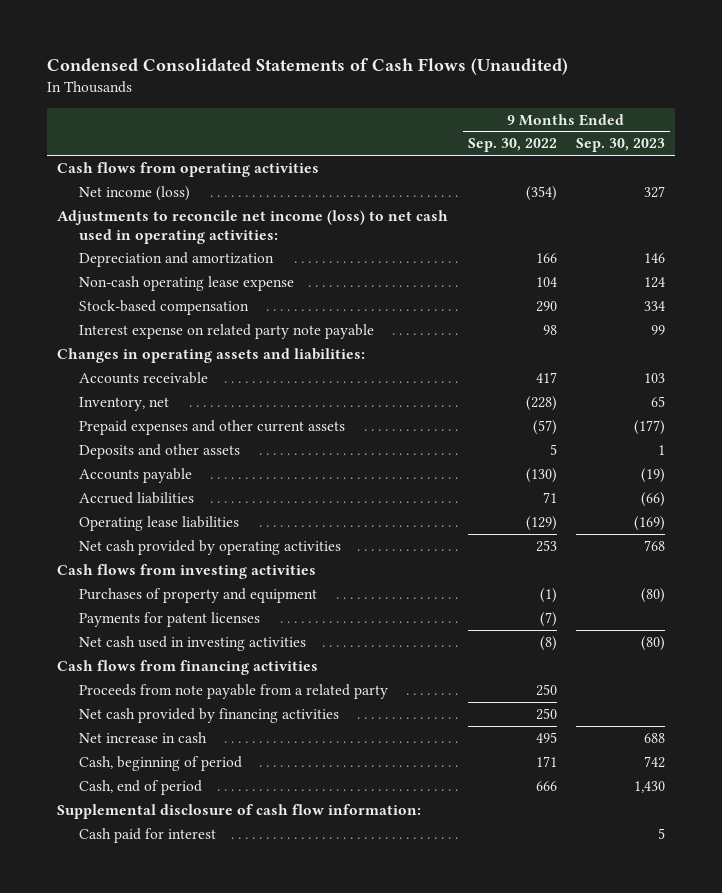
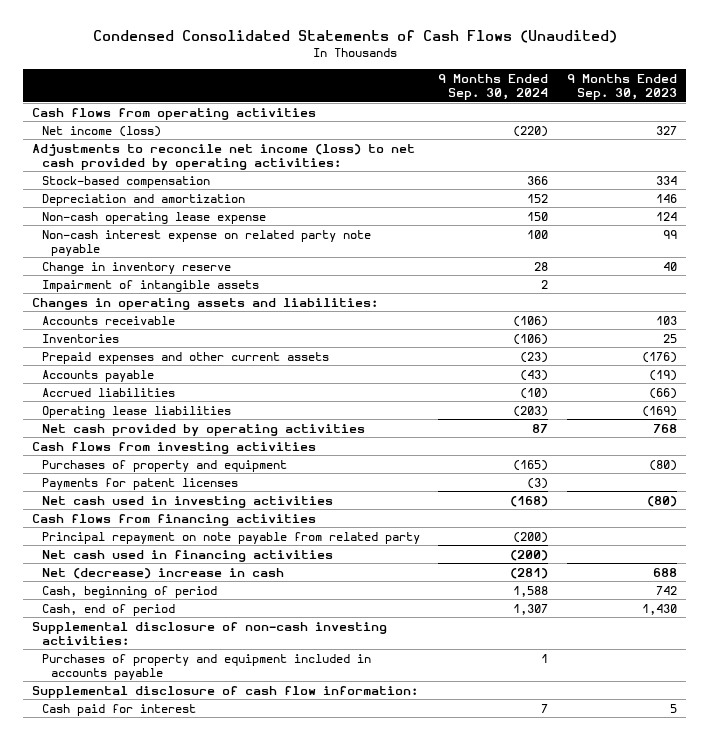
- | 9 Months Ended Sep. 30, 2022 | 9 Months Ended Sep. 30, 2023
+ | 9 Months Ended Sep. 30, 2024 | 9 Months Ended Sep. 30, 2023
- Adjustments to reconcile net income (loss) to net cash used in operating activities:
+ Adjustments to reconcile net income (loss) to net cash provided by operating activities:
moved up: Stock-based compensation | 366 | 334
- Interest expense on related party note payable | 98 | 99
+ Non-cash interest expense on related party note payable | 100 | 99
+ Change in inventory reserve | 28 | 40
+ Impairment of intangible assets | 2 |
- Inventory, net | (228) | 65
- Prepaid expenses and other current assets | (57) | (177)
- Deposits and other assets | 5 | 1
+ Inventories | (106) | 25
+ Prepaid expenses and other current assets | (23) | (176)
- Proceeds from note payable from a related party | 250 |
- Net cash provided by financing activities | 250 |
- Net increase in cash | 495 | 688
+ Principal repayment on note payable from related party | (200) |
+ Net cash used in financing activities | (200) |
+ Net (decrease) increase in cash | (281) | 688
+ Supplemental disclosure of non-cash investing activities:
+ Purchases of property and equipment included in accounts payable | 1 |

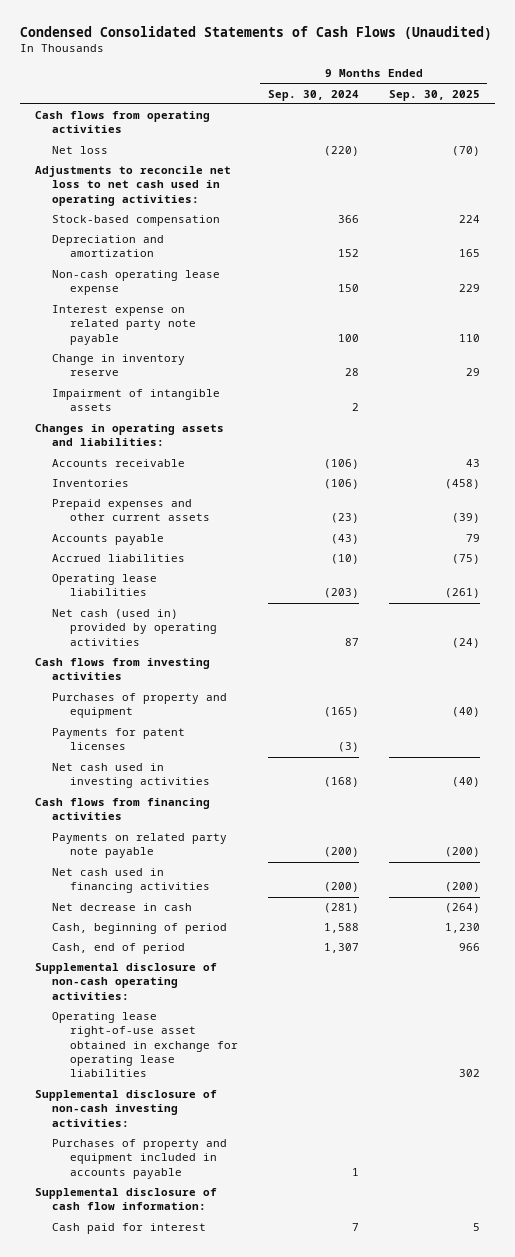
- | 9 Months Ended Sep. 30, 2024 | 9 Months Ended Sep. 30, 2023
+ | 9 Months Ended Sep. 30, 2024 | 9 Months Ended Sep. 30, 2025
- Net income (loss) | (220) | 327
- Adjustments to reconcile net income (loss) to net cash provided by operating activities:
+ Net loss | (220) | (70)
+ Adjustments to reconcile net loss to net cash used in operating activities:
- Non-cash interest expense on related party note payable | 100 | 99
+ Interest expense on related party note payable | 100 | 110
- Net cash provided by operating activities | 87 | 768
+ Net cash (used in) provided by operating activities | 87 | (24)
- Principal repayment on note payable from related party | (200) |
+ Payments on related party note payable | (200) | (200)
- Net (decrease) increase in cash | (281) | 688
+ Net decrease in cash | (281) | (264)
+ Supplemental disclosure of non-cash operating activities:
+ Operating lease right-of-use asset obtained in exchange for operating lease liabilities | | 302

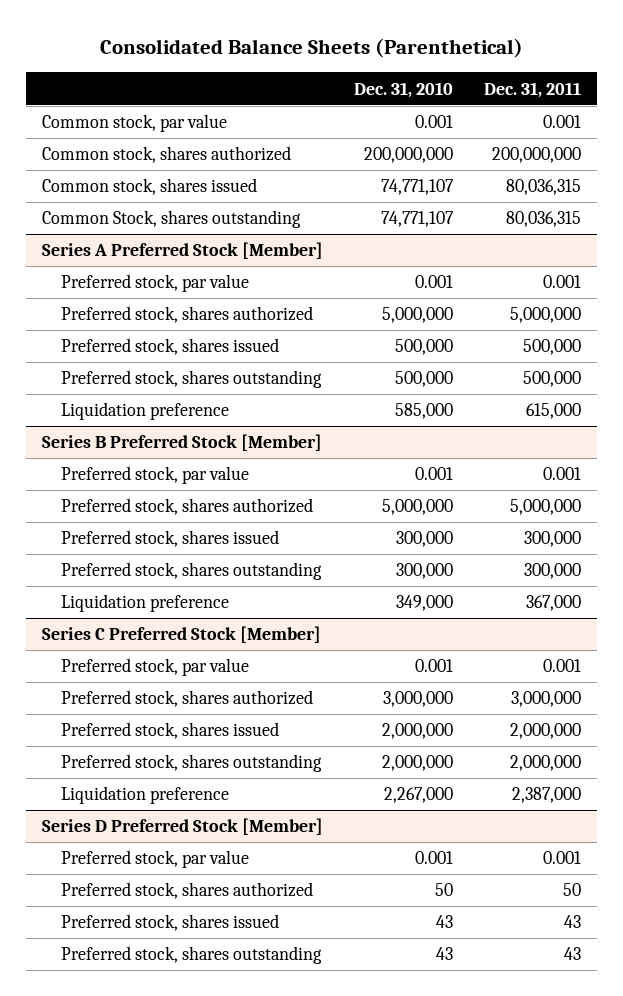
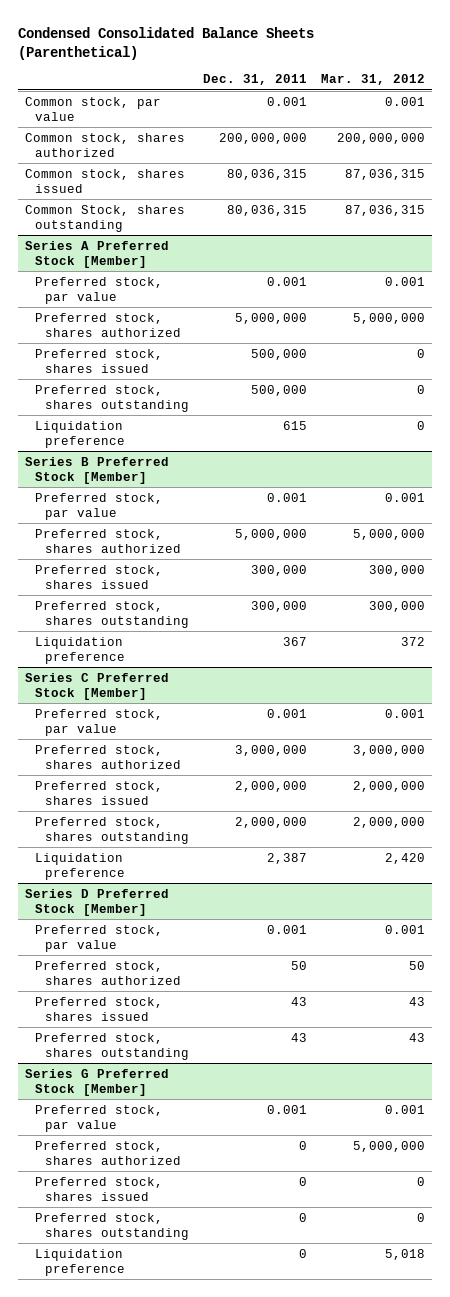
- Consolidated Balance Sheets (Parenthetical)
+ Condensed Consolidated Balance Sheets (Parenthetical)
- | Dec. 31, 2010 | Dec. 31, 2011
+ | Dec. 31, 2011 | Mar. 31, 2012
@ Series A Preferred Stock [Member]
- Liquidation preference | 585,000 | 615,000
+ Liquidation preference | 615 | 0
@ Series B Preferred Stock [Member]
- Liquidation preference | 349,000 | 367,000
+ Liquidation preference | 367 | 372
@ Series C Preferred Stock [Member]
- Liquidation preference | 2,267,000 | 2,387,000
+ Liquidation preference | 2,387 | 2,420
+ Series G Preferred Stock [Member]
+ Preferred stock, par value | 0.001 | 0.001
+ Preferred stock, shares authorized | 0 | 5,000,000
+ Preferred stock, shares issued | 0 | 0
+ Preferred stock, shares outstanding | 0 | 0
+ Liquidation preference | 0 | 5,018

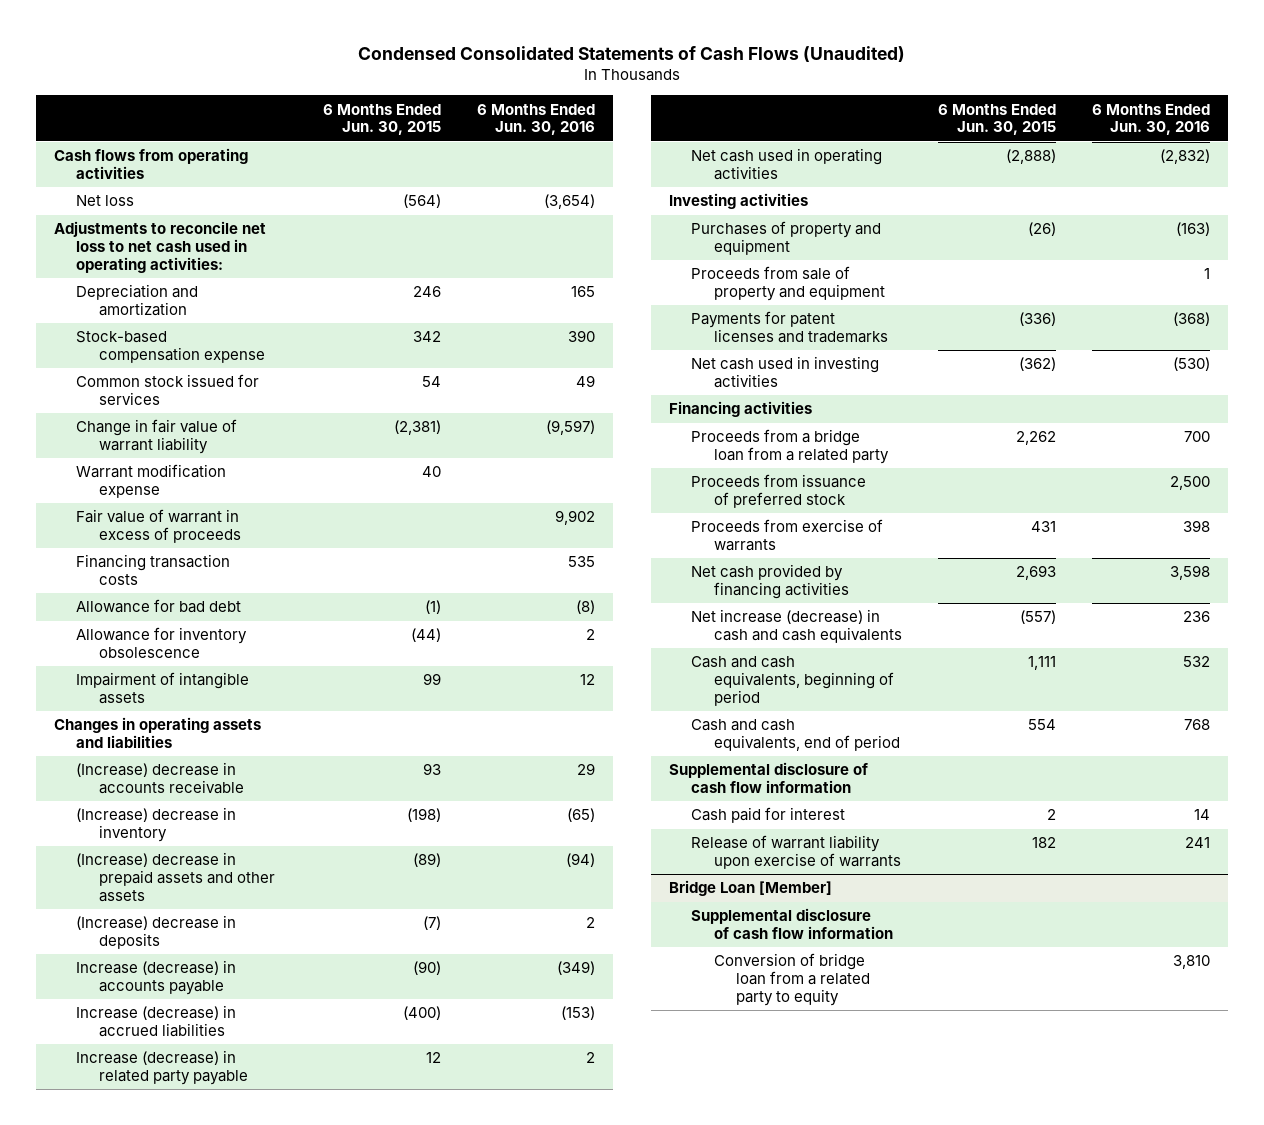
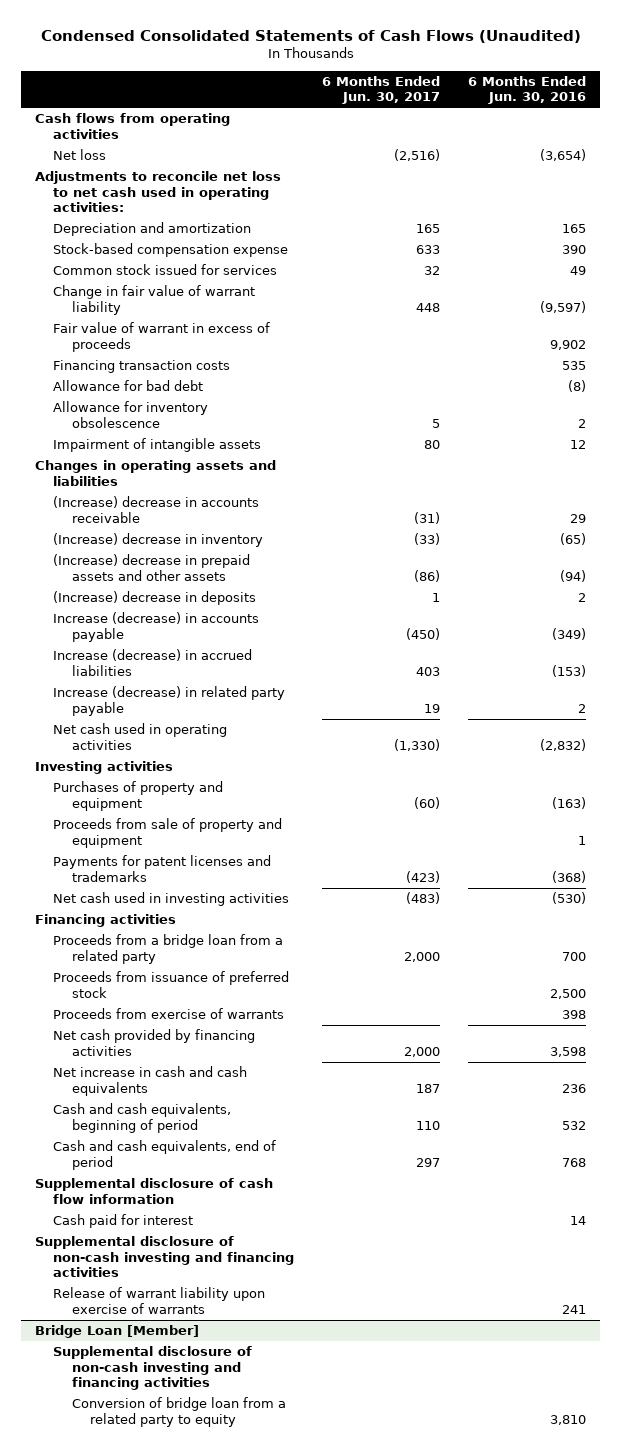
- | 6 Months Ended Jun. 30, 2015 | 6 Months Ended Jun. 30, 2016
+ | 6 Months Ended Jun. 30, 2017 | 6 Months Ended Jun. 30, 2016
- Warrant modification expense | 40 |
- Net increase (decrease) in cash and cash equivalents | (557) | 236
+ Net increase in cash and cash equivalents | 187 | 236
+ Supplemental disclosure of non-cash investing and financing activities
@ Bridge Loan [Member]
- Supplemental disclosure of cash flow information
+ Supplemental disclosure of non-cash investing and financing activities

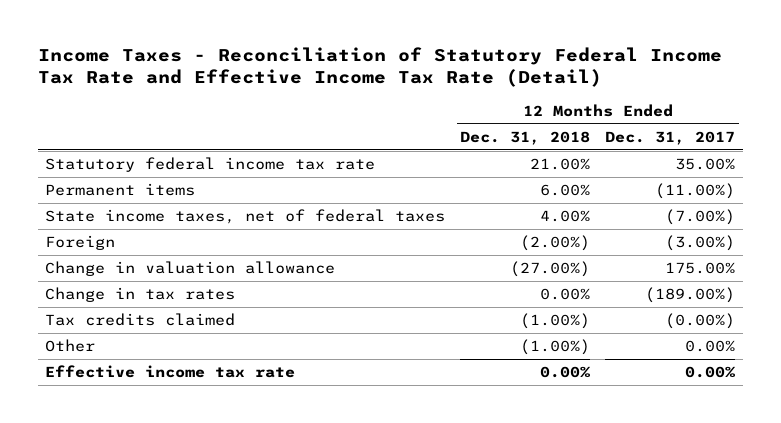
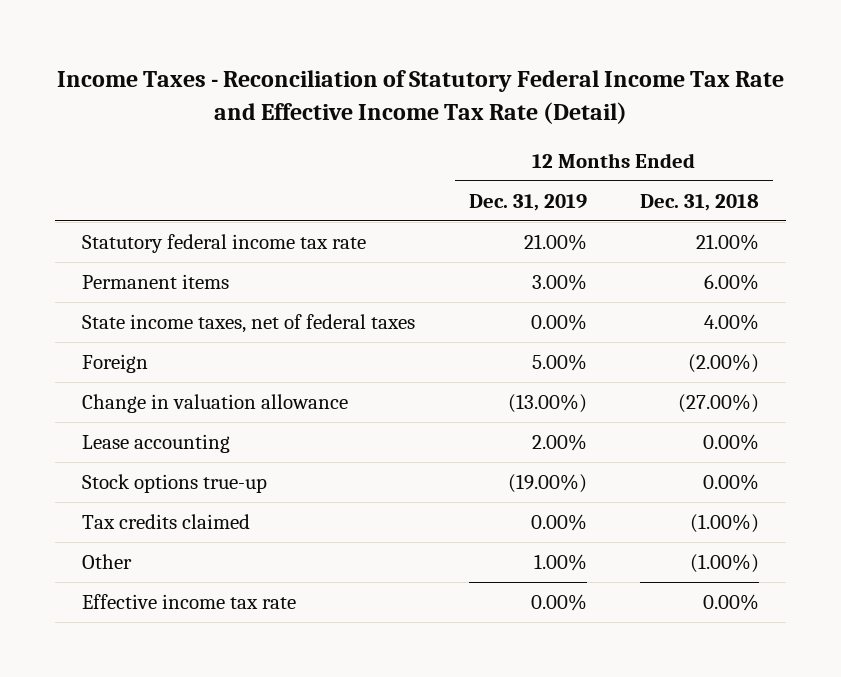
- | 12 Months Ended Dec. 31, 2018 | 12 Months Ended Dec. 31, 2017
+ | 12 Months Ended Dec. 31, 2019 | 12 Months Ended Dec. 31, 2018
- Change in tax rates | 0.00% | (189.00%)
+ Lease accounting | 2.00% | 0.00%
+ Stock options true-up | (19.00%) | 0.00%

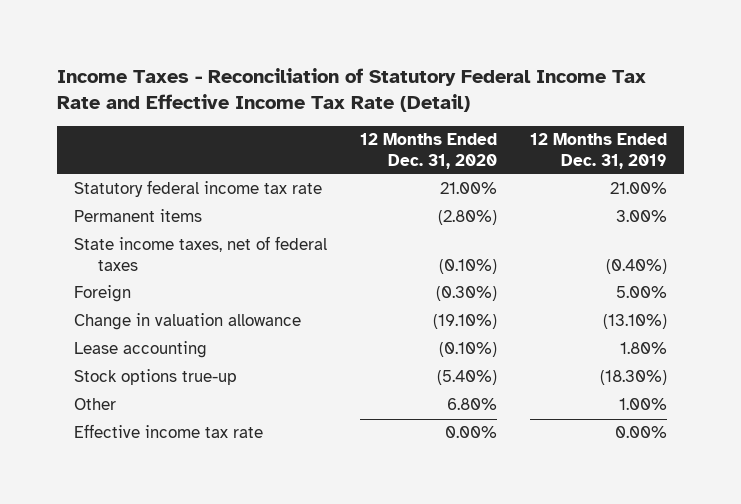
- | 12 Months Ended Dec. 31, 2019 | 12 Months Ended Dec. 31, 2018
+ | 12 Months Ended Dec. 31, 2020 | 12 Months Ended Dec. 31, 2019
- State income taxes, net of federal taxes | 0.00% | 4.00%
+ State income taxes, net of federal taxes | (0.10%) | (0.40%)
- Change in valuation allowance | (13.00%) | (27.00%)
- Lease accounting | 2.00% | 0.00%
- Stock options true-up | (19.00%) | 0.00%
- Tax credits claimed | 0.00% | (1.00%)
+ Change in valuation allowance | (19.10%) | (13.10%)
+ Lease accounting | (0.10%) | 1.80%
+ Stock options true-up | (5.40%) | (18.30%)

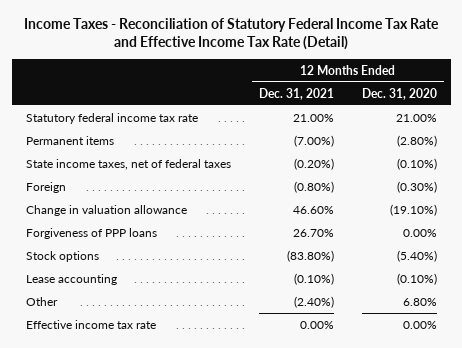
- | 12 Months Ended Dec. 31, 2020 | 12 Months Ended Dec. 31, 2019
+ | 12 Months Ended Dec. 31, 2021 | 12 Months Ended Dec. 31, 2020
+ Forgiveness of PPP loans | 26.70% | 0.00%
+ Stock options | (83.80%) | (5.40%)
- Stock options true-up | (5.40%) | (18.30%)

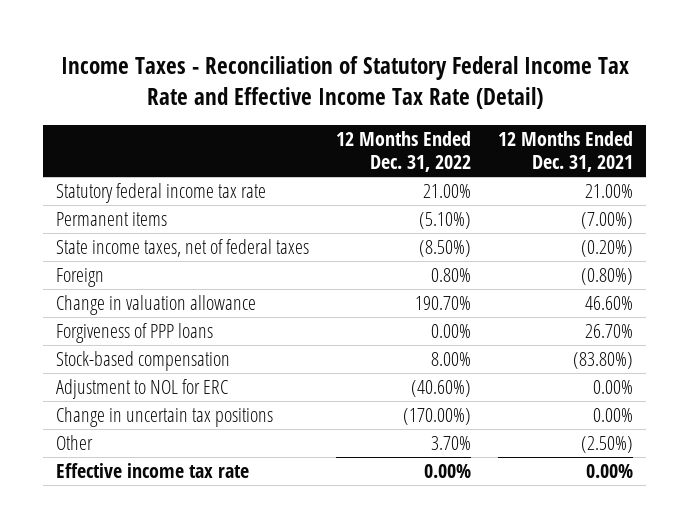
- | 12 Months Ended Dec. 31, 2021 | 12 Months Ended Dec. 31, 2020
+ | 12 Months Ended Dec. 31, 2022 | 12 Months Ended Dec. 31, 2021
- Stock options | (83.80%) | (5.40%)
- Lease accounting | (0.10%) | (0.10%)
- Other | (2.40%) | 6.80%
+ Stock-based compensation | 8.00% | (83.80%)
+ Adjustment to NOL for ERC | (40.60%) | 0.00%
+ Change in uncertain tax positions | (170.00%) | 0.00%
+ Other | 3.70% | (2.50%)

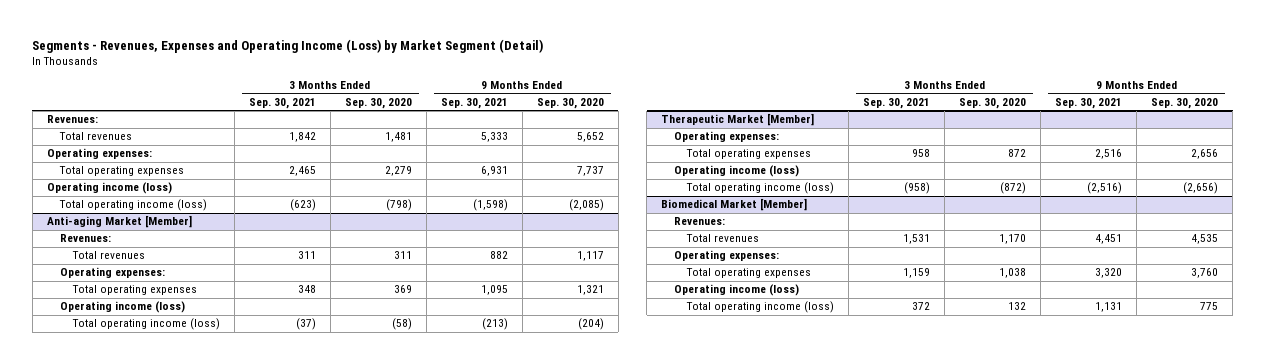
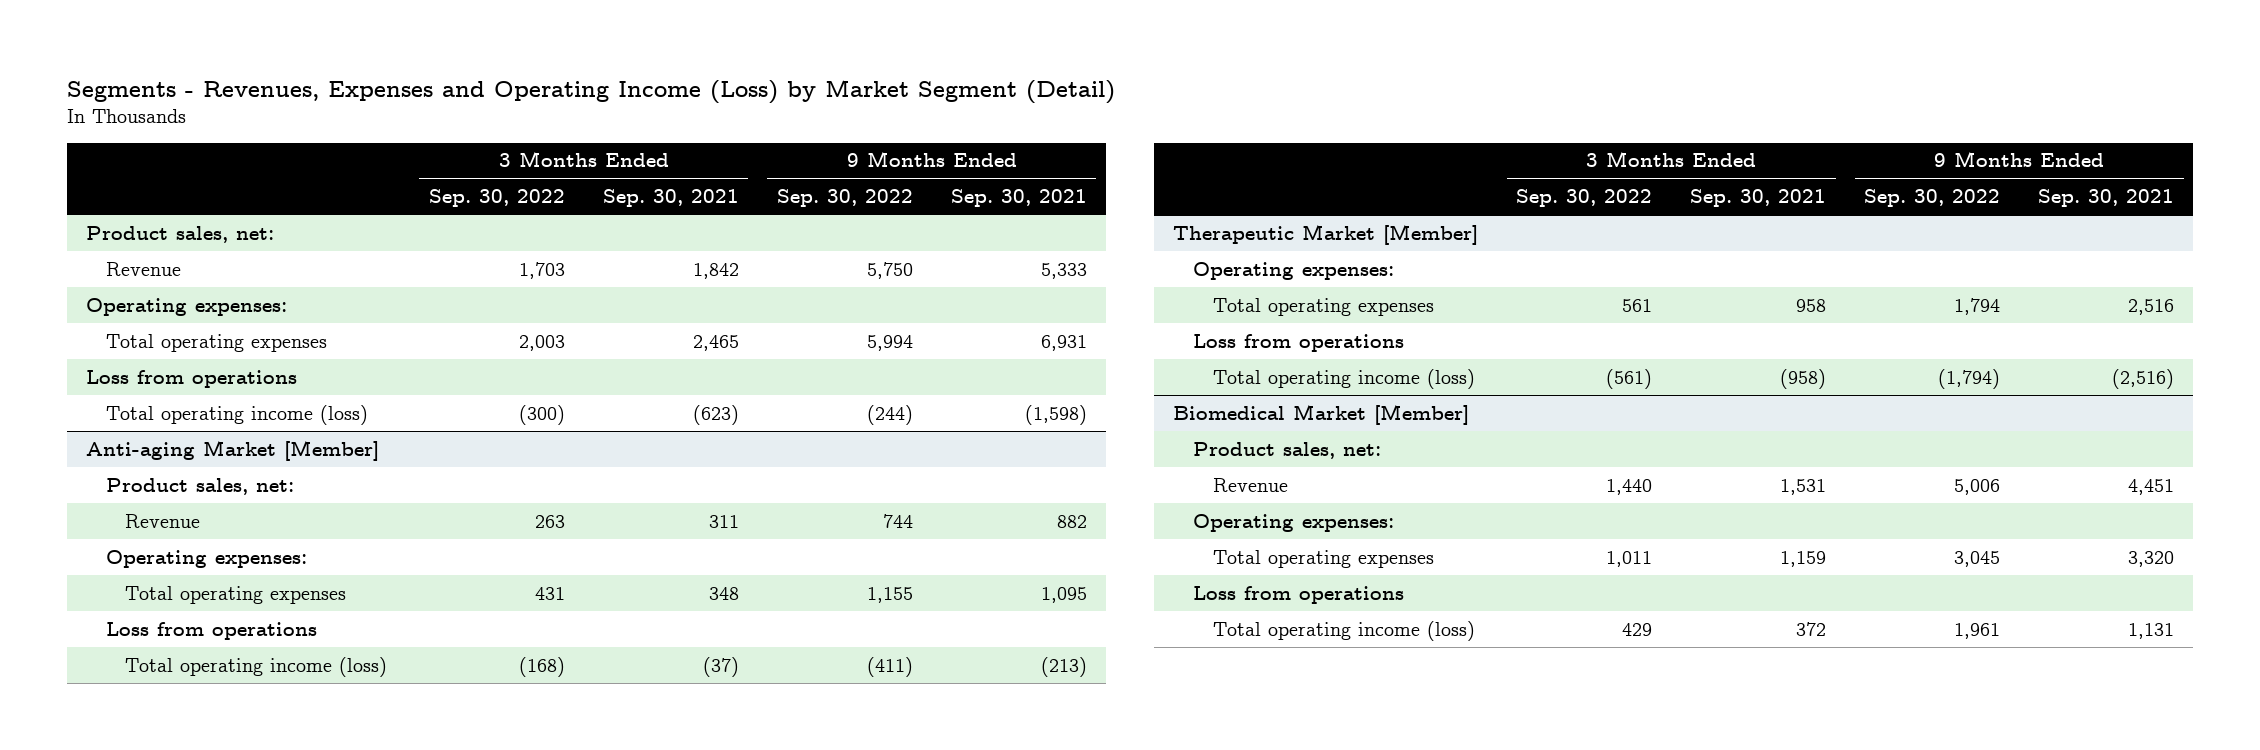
- | 3 Months Ended Sep. 30, 2021 | 3 Months Ended Sep. 30, 2020 | 9 Months Ended Sep. 30, 2021 | 9 Months Ended Sep. 30, 2020
+ | 3 Months Ended Sep. 30, 2022 | 3 Months Ended Sep. 30, 2021 | 9 Months Ended Sep. 30, 2022 | 9 Months Ended Sep. 30, 2021
- Revenues:
- Total revenues | 1,842 | 1,481 | 5,333 | 5,652
+ Product sales, net:
+ Revenue | 1,703 | 1,842 | 5,750 | 5,333
- Operating income (loss)
+ Loss from operations
@ Anti-aging Market [Member]
- Revenues:
- Total revenues | 311 | 311 | 882 | 1,117
+ Product sales, net:
+ Revenue | 263 | 311 | 744 | 882
- Operating income (loss)
+ Loss from operations
@ Therapeutic Market [Member]
- Operating income (loss)
+ Loss from operations
@ Biomedical Market [Member]
- Revenues:
- Total revenues | 1,531 | 1,170 | 4,451 | 4,535
+ Product sales, net:
+ Revenue | 1,440 | 1,531 | 5,006 | 4,451
- Operating income (loss)
+ Loss from operations

